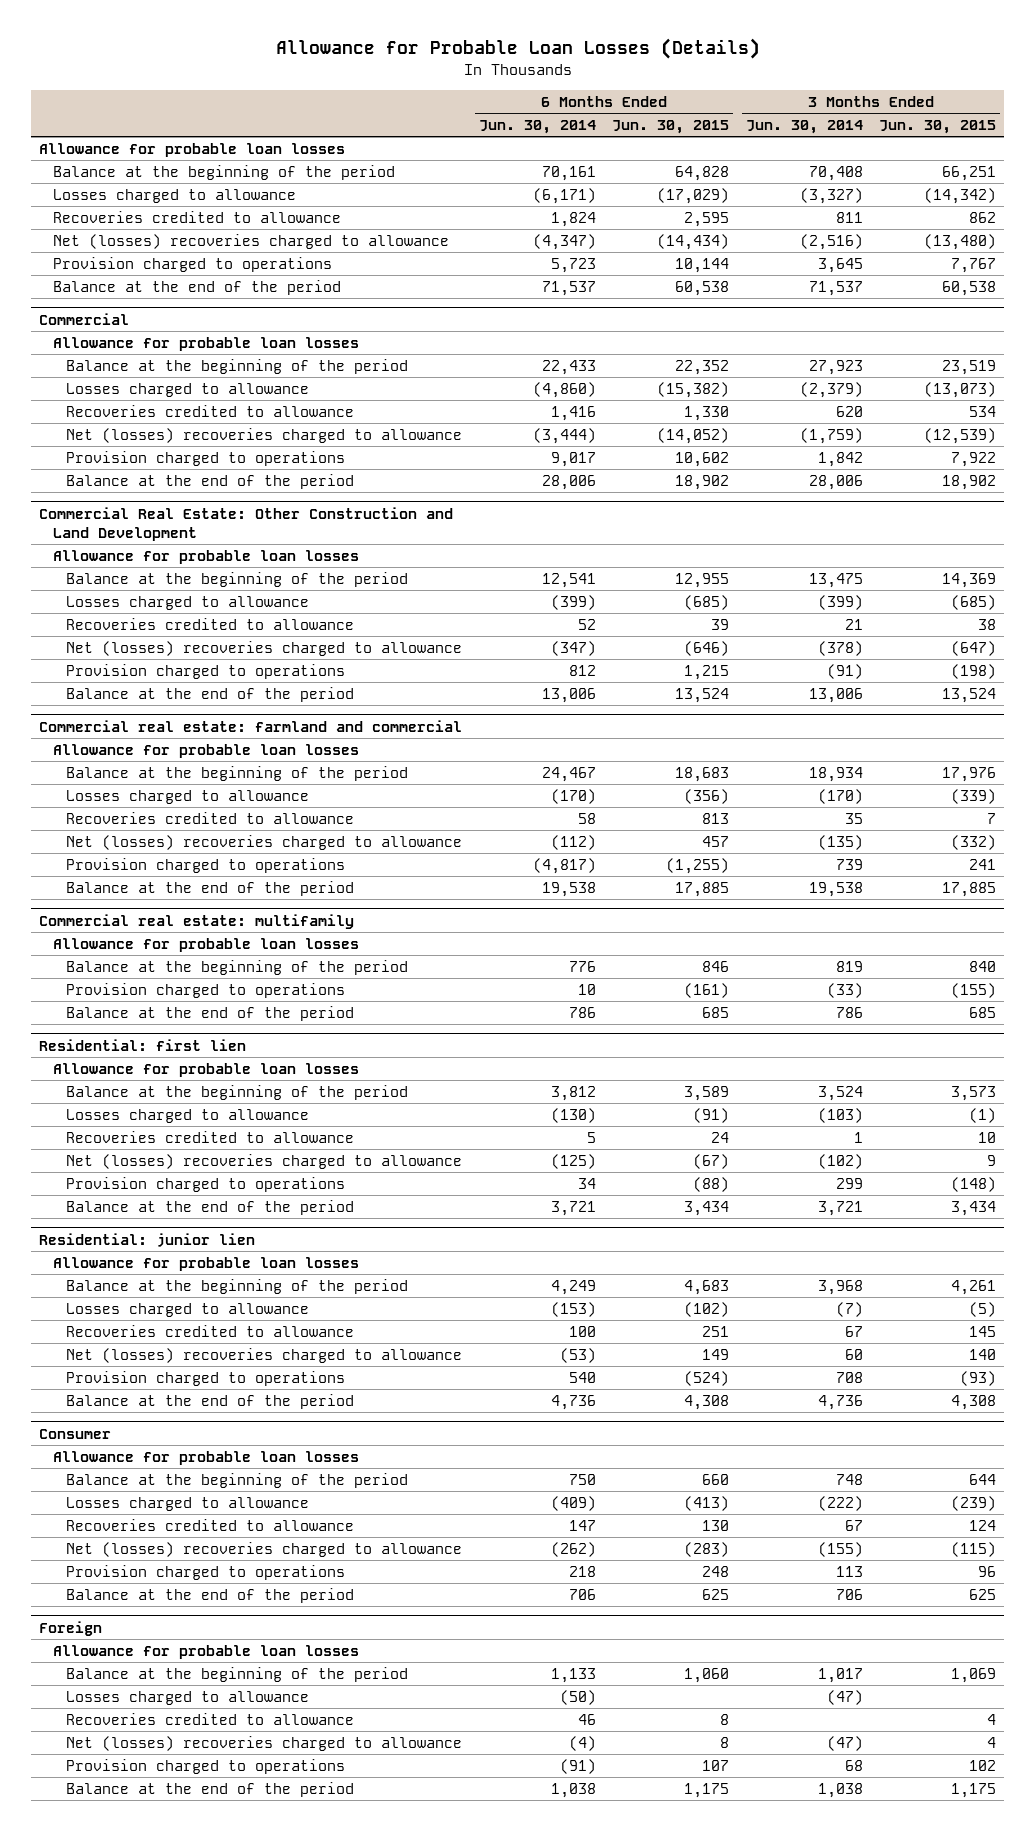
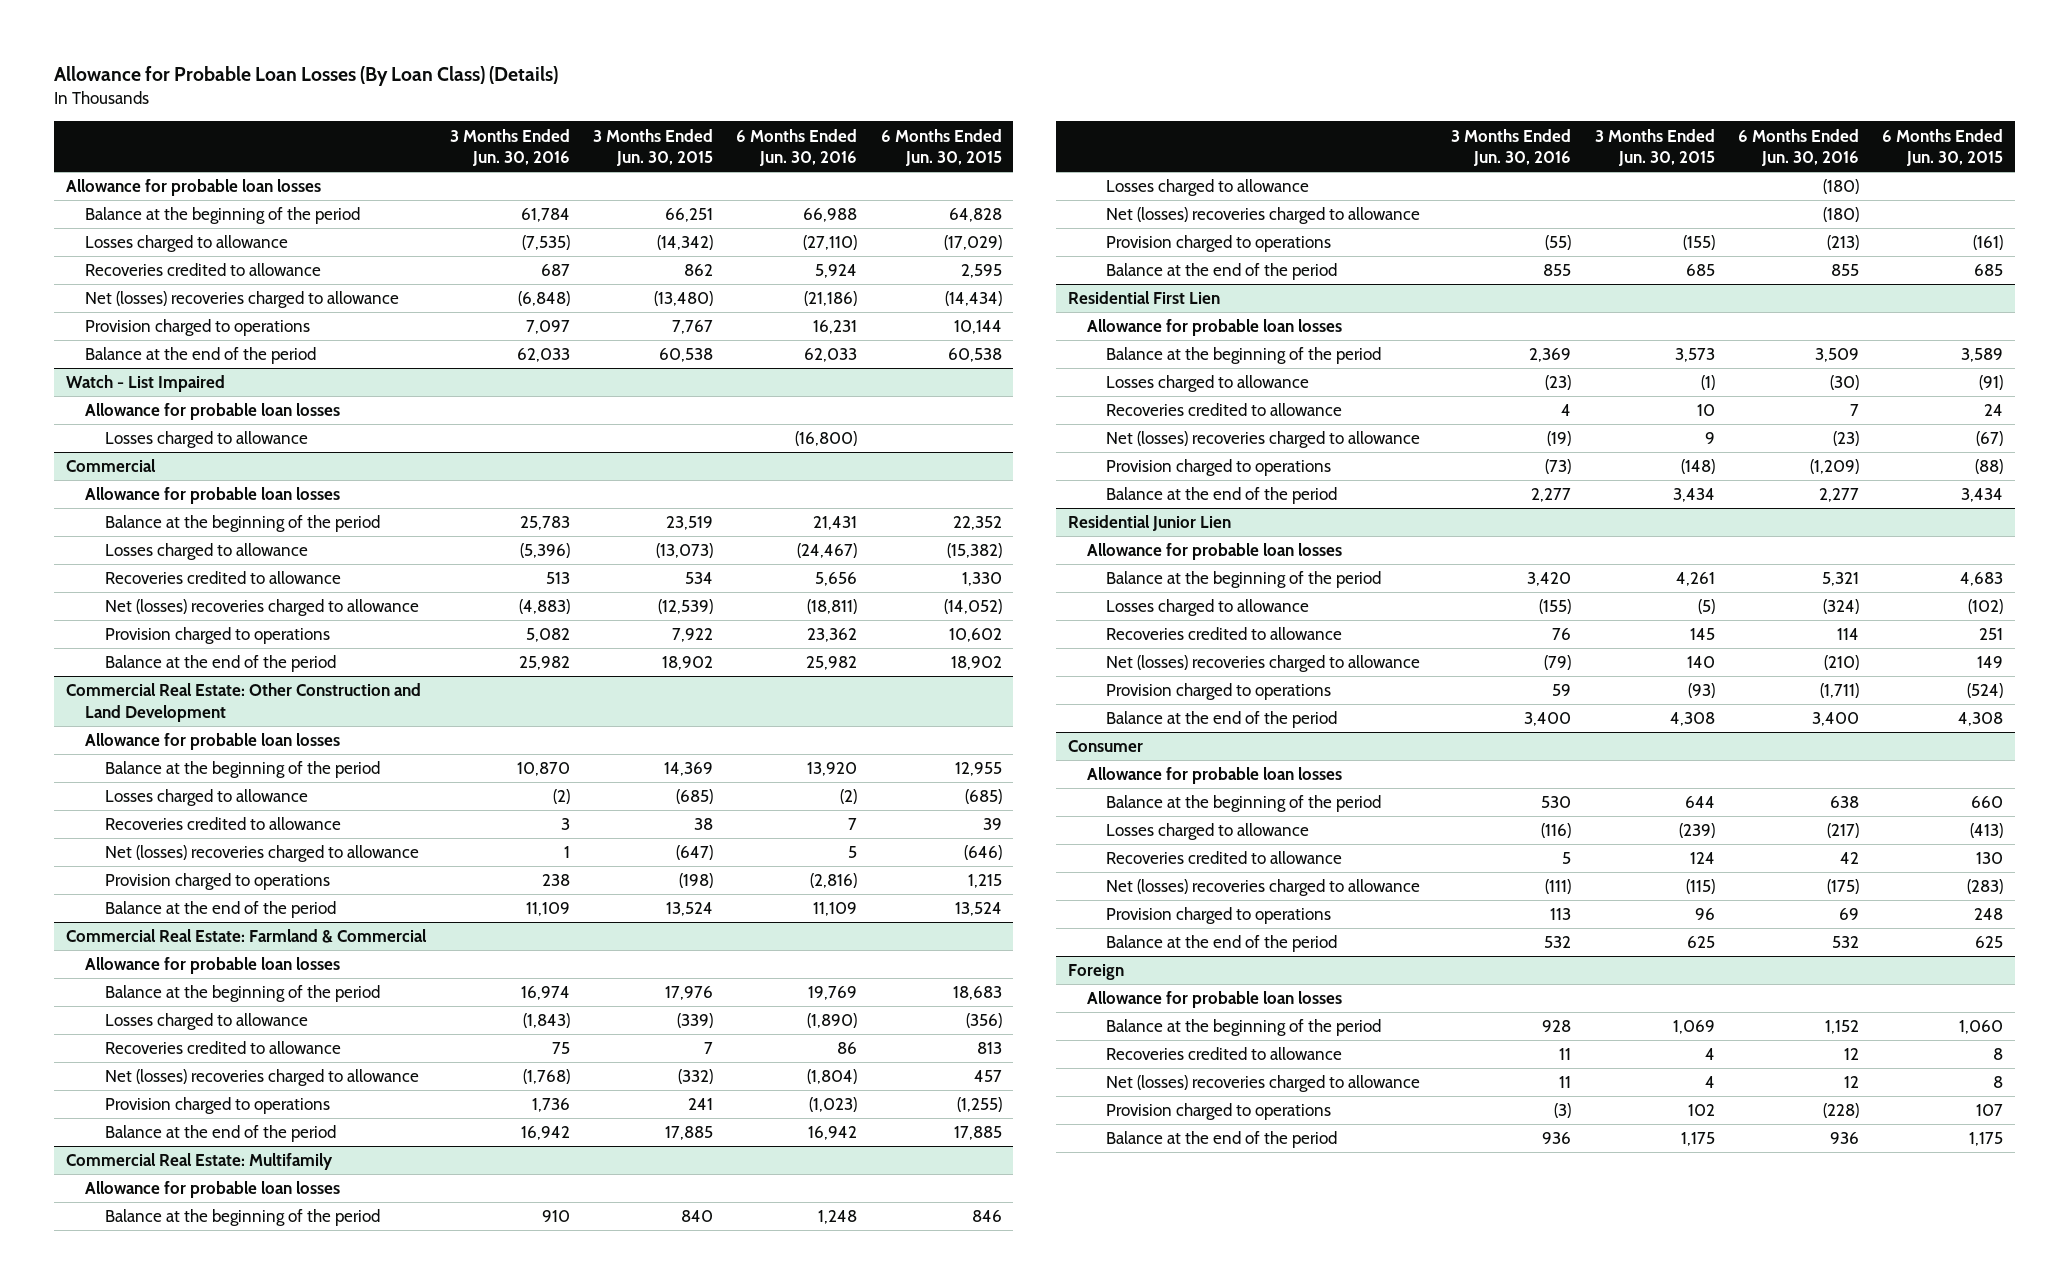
- Allowance for Probable Loan Losses (Details)
+ Allowance for Probable Loan Losses (By Loan Class) (Details)
- | 6 Months Ended Jun. 30, 2014 | 6 Months Ended Jun. 30, 2015 | 3 Months Ended Jun. 30, 2014 | 3 Months Ended Jun. 30, 2015
+ | 3 Months Ended Jun. 30, 2016 | 3 Months Ended Jun. 30, 2015 | 6 Months Ended Jun. 30, 2016 | 6 Months Ended Jun. 30, 2015
+ Watch - List Impaired
+ Allowance for probable loan losses
+ Losses charged to allowance | | | (16,800) |
- Commercial real estate: farmland and commercial
+ Commercial Real Estate: Farmland & Commercial
- Commercial real estate: multifamily
+ Commercial Real Estate: Multifamily
+ Losses charged to allowance | | | (180) |
+ Net (losses) recoveries charged to allowance | | | (180) |
- Residential: first lien
+ Residential First Lien
- Residential: junior lien
+ Residential Junior Lien
@ Foreign
- Losses charged to allowance | (50) | | (47) |

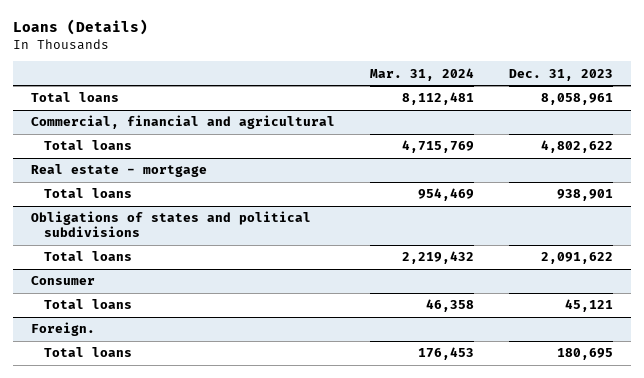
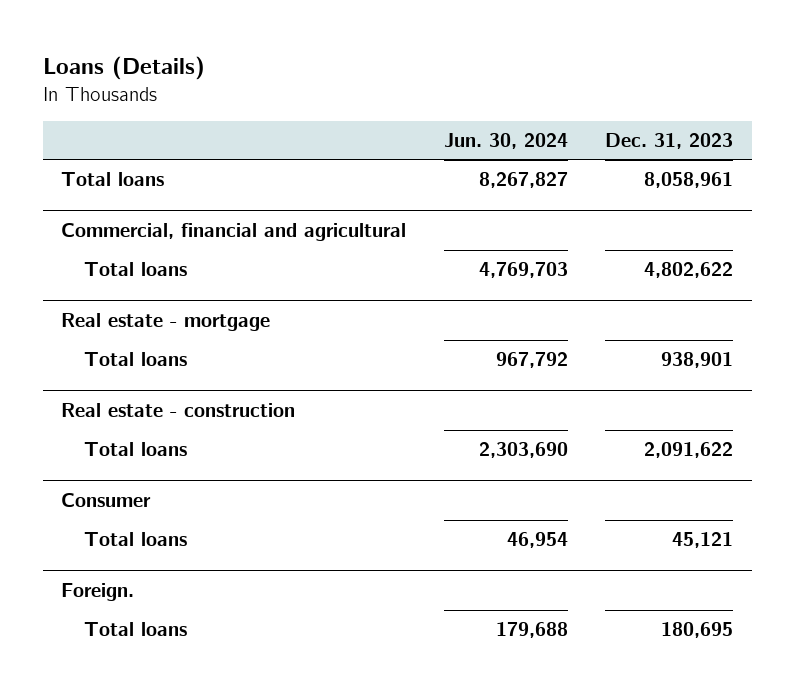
- | Mar. 31, 2024 | Dec. 31, 2023
+ | Jun. 30, 2024 | Dec. 31, 2023
- Obligations of states and political subdivisions
+ Real estate - construction

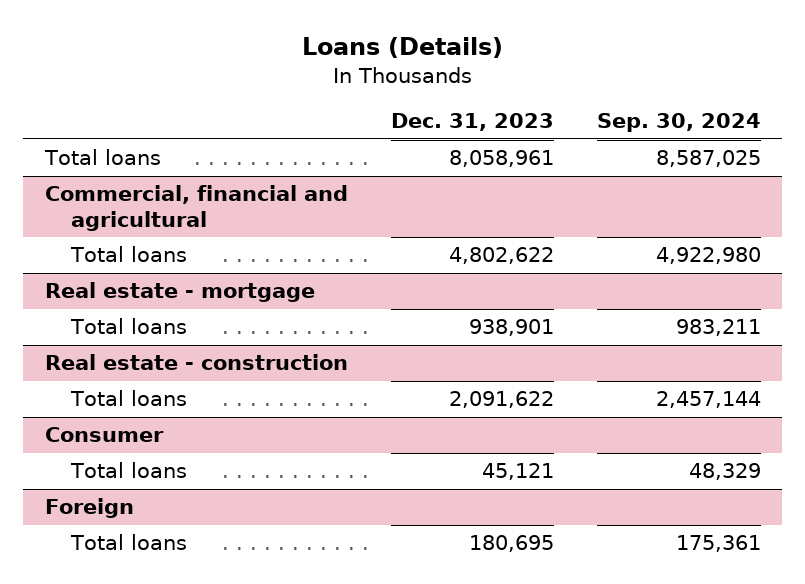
- | Jun. 30, 2024 | Dec. 31, 2023
+ | Dec. 31, 2023 | Sep. 30, 2024
- Foreign.
+ Foreign

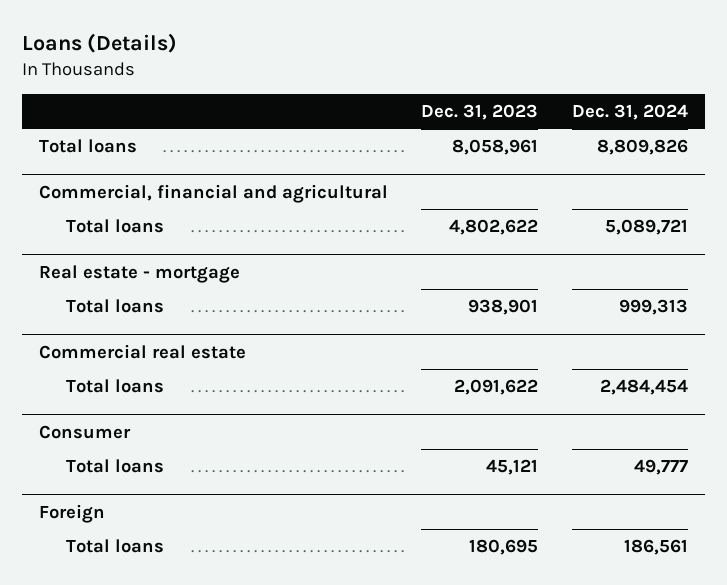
- | Dec. 31, 2023 | Sep. 30, 2024
+ | Dec. 31, 2023 | Dec. 31, 2024
- Real estate - construction
+ Commercial real estate

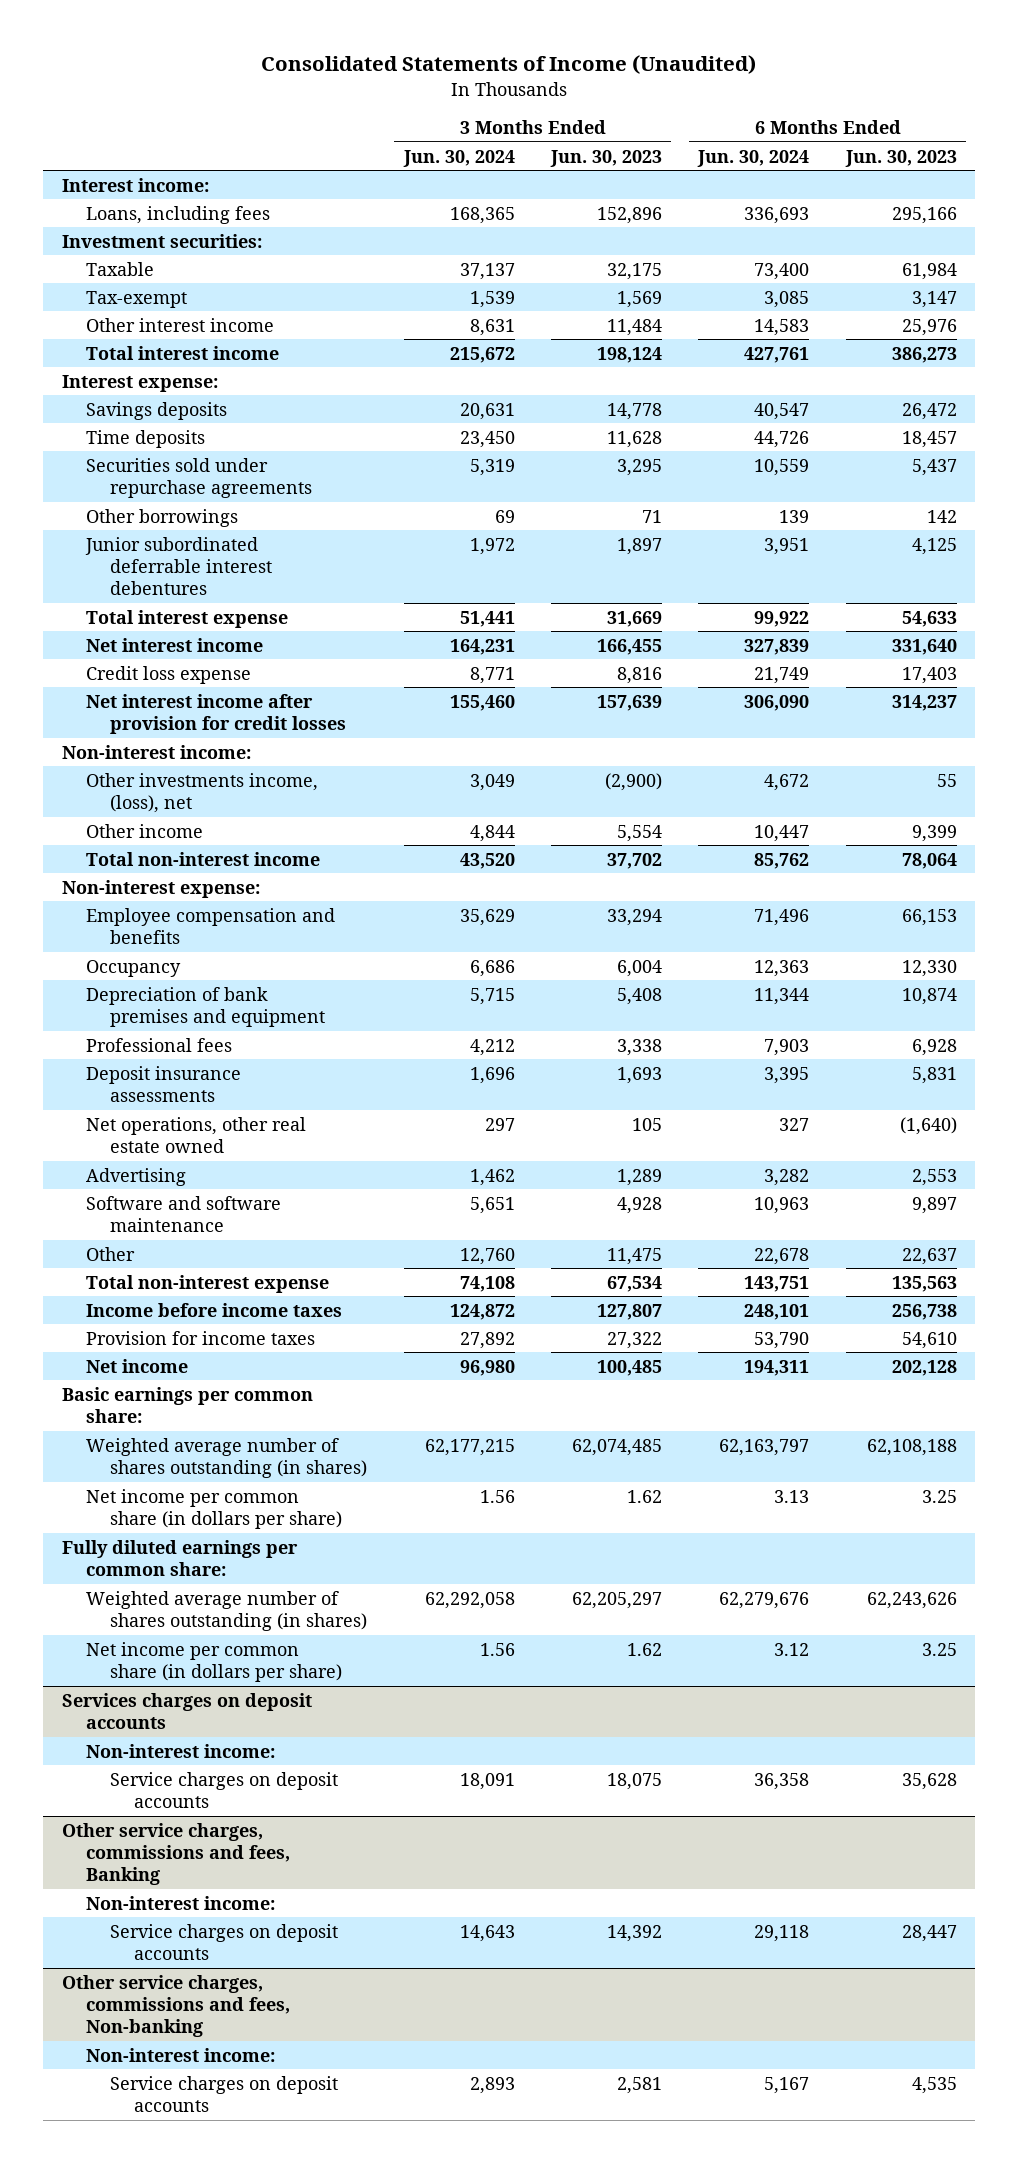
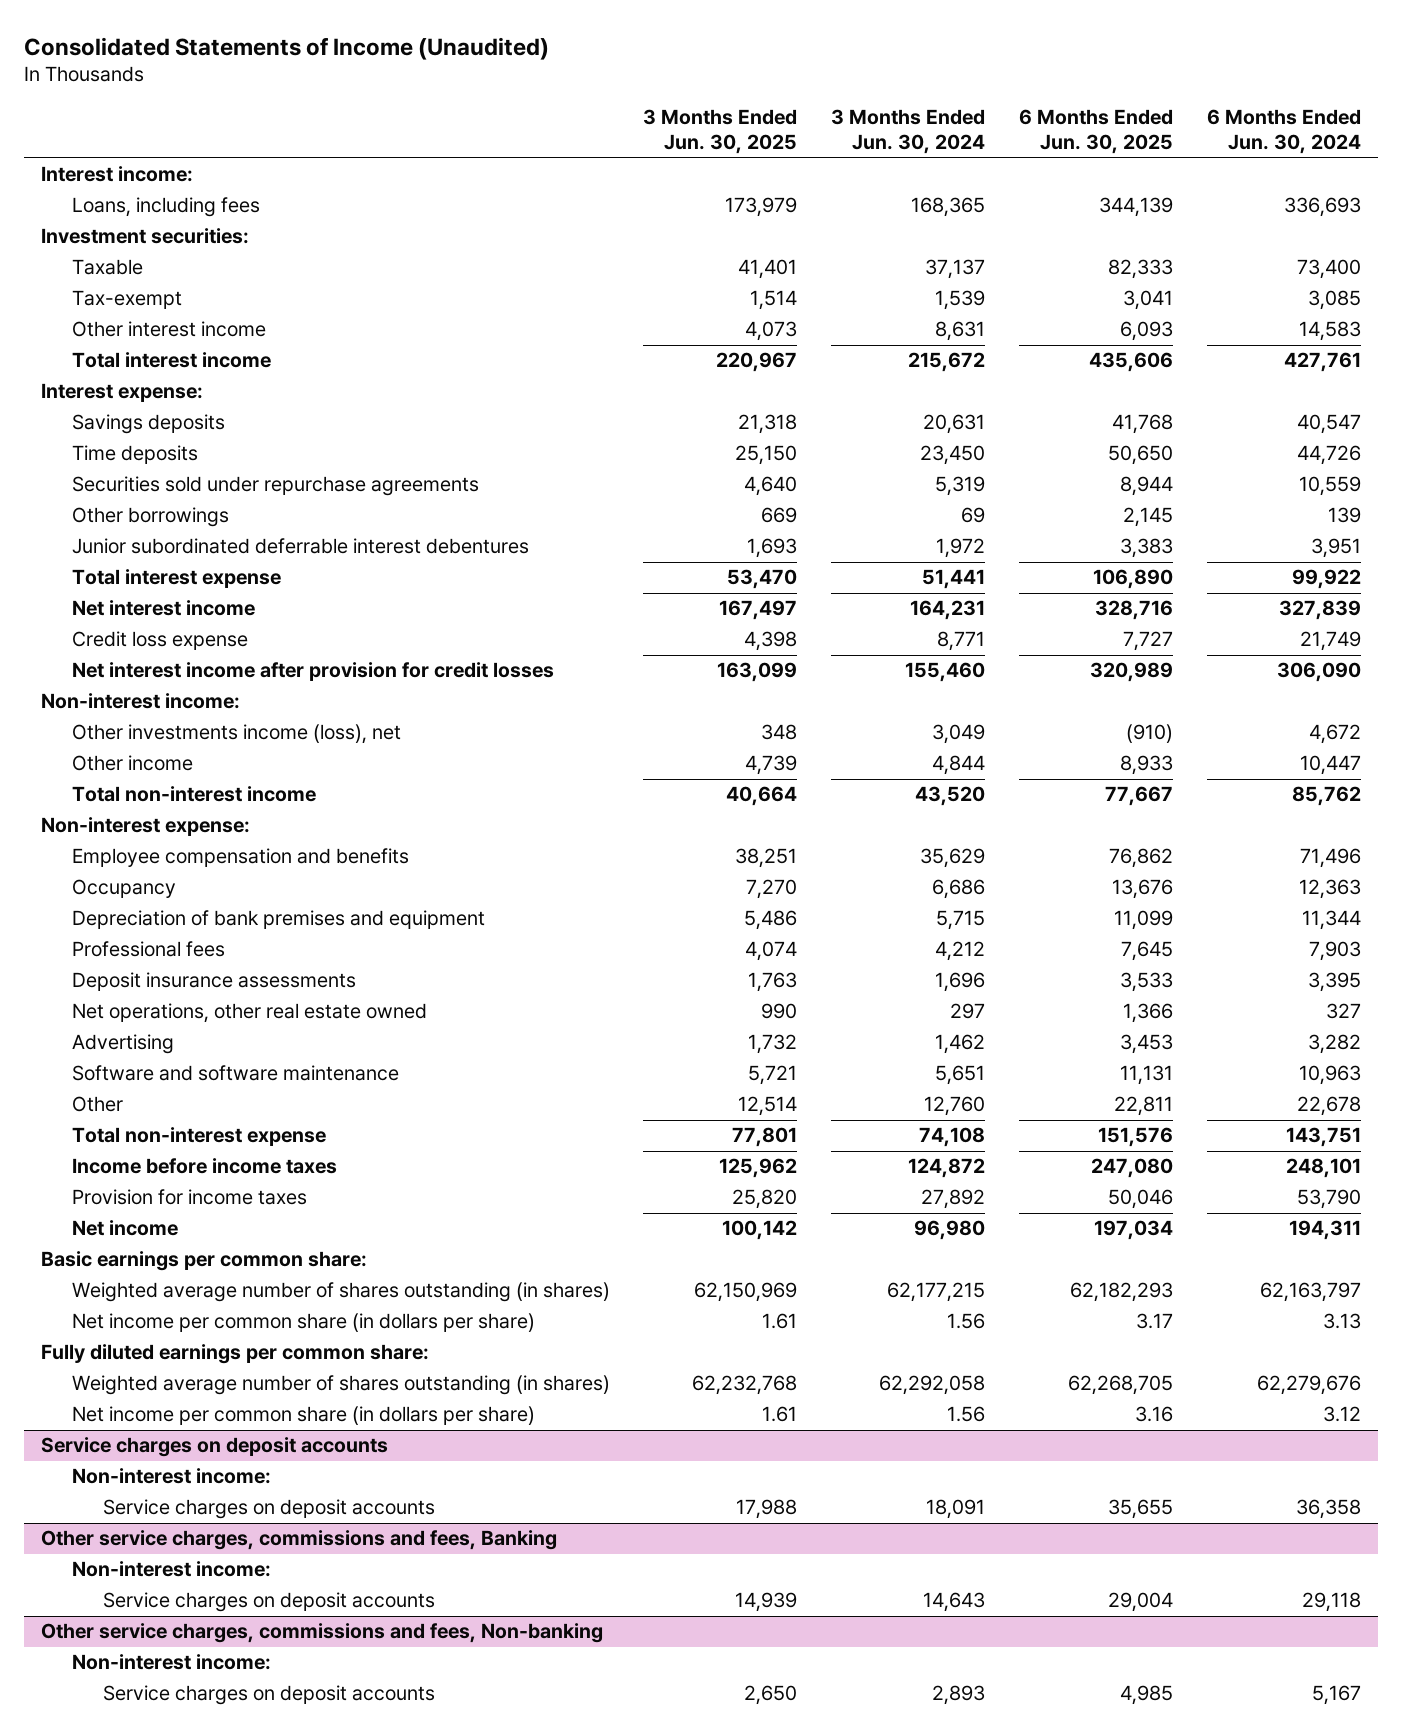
- | 3 Months Ended Jun. 30, 2024 | 3 Months Ended Jun. 30, 2023 | 6 Months Ended Jun. 30, 2024 | 6 Months Ended Jun. 30, 2023
+ | 3 Months Ended Jun. 30, 2025 | 3 Months Ended Jun. 30, 2024 | 6 Months Ended Jun. 30, 2025 | 6 Months Ended Jun. 30, 2024
- Other investments income, (loss), net | 3,049 | (2,900) | 4,672 | 55
+ Other investments income (loss), net | 348 | 3,049 | (910) | 4,672
- Services charges on deposit accounts
+ Service charges on deposit accounts

